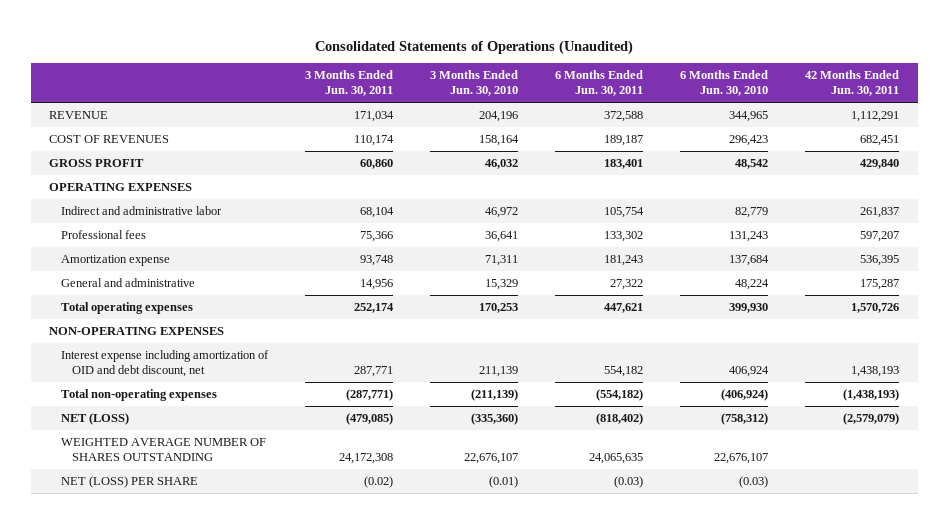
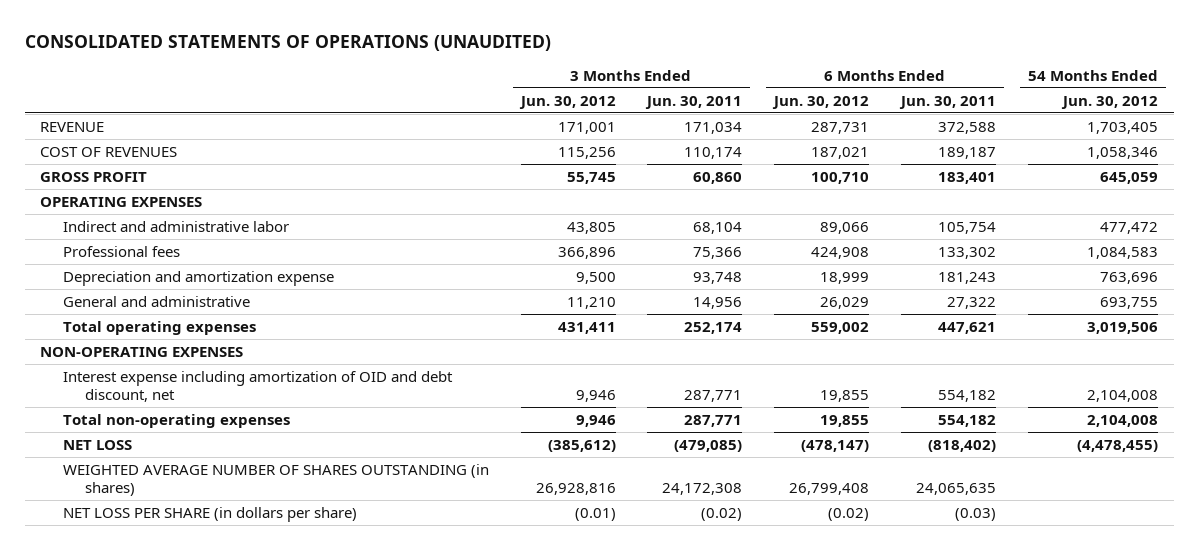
- Consolidated Statements of Operations (Unaudited)
+ CONSOLIDATED STATEMENTS OF OPERATIONS (UNAUDITED)
- | 3 Months Ended Jun. 30, 2011 | 3 Months Ended Jun. 30, 2010 | 6 Months Ended Jun. 30, 2011 | 6 Months Ended Jun. 30, 2010 | 42 Months Ended Jun. 30, 2011
+ | 3 Months Ended Jun. 30, 2012 | 3 Months Ended Jun. 30, 2011 | 6 Months Ended Jun. 30, 2012 | 6 Months Ended Jun. 30, 2011 | 54 Months Ended Jun. 30, 2012
- Amortization expense | 93,748 | 71,311 | 181,243 | 137,684 | 536,395
+ Depreciation and amortization expense | 9,500 | 93,748 | 18,999 | 181,243 | 763,696
- Total non-operating expenses | (287,771) | (211,139) | (554,182) | (406,924) | (1,438,193)
- NET (LOSS) | (479,085) | (335,360) | (818,402) | (758,312) | (2,579,079)
- WEIGHTED AVERAGE NUMBER OF SHARES OUTSTANDING | 24,172,308 | 22,676,107 | 24,065,635 | 22,676,107 |
- NET (LOSS) PER SHARE | (0.02) | (0.01) | (0.03) | (0.03) |
+ Total non-operating expenses | 9,946 | 287,771 | 19,855 | 554,182 | 2,104,008
+ NET LOSS | (385,612) | (479,085) | (478,147) | (818,402) | (4,478,455)
+ WEIGHTED AVERAGE NUMBER OF SHARES OUTSTANDING (in shares) | 26,928,816 | 24,172,308 | 26,799,408 | 24,065,635 |
+ NET LOSS PER SHARE (in dollars per share) | (0.01) | (0.02) | (0.02) | (0.03) |

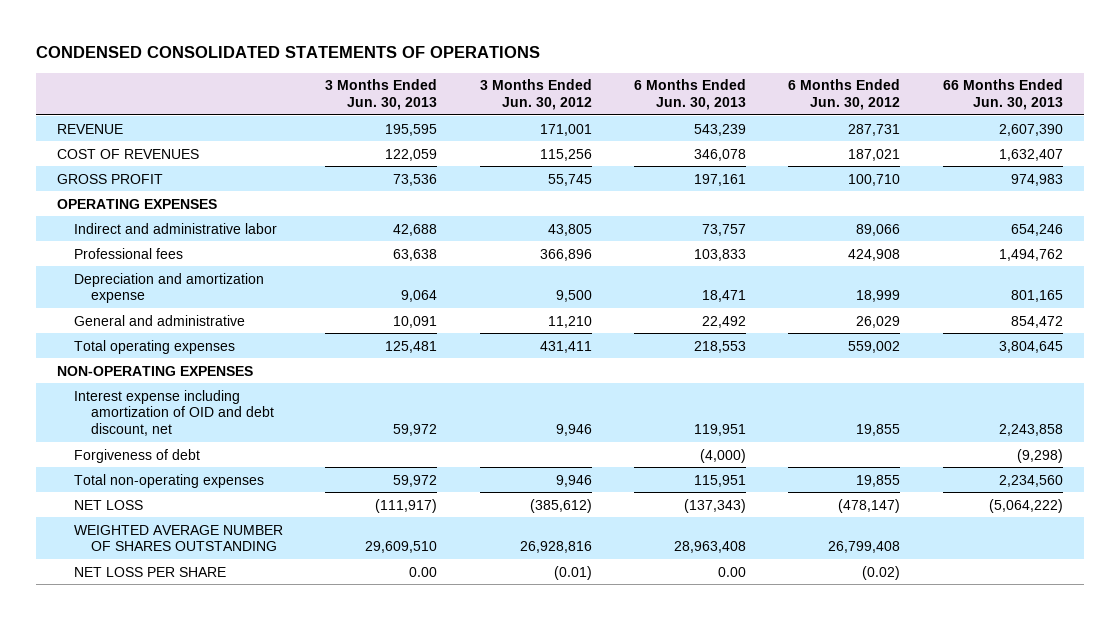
- CONSOLIDATED STATEMENTS OF OPERATIONS (UNAUDITED)
+ CONDENSED CONSOLIDATED STATEMENTS OF OPERATIONS
- | 3 Months Ended Jun. 30, 2012 | 3 Months Ended Jun. 30, 2011 | 6 Months Ended Jun. 30, 2012 | 6 Months Ended Jun. 30, 2011 | 54 Months Ended Jun. 30, 2012
+ | 3 Months Ended Jun. 30, 2013 | 3 Months Ended Jun. 30, 2012 | 6 Months Ended Jun. 30, 2013 | 6 Months Ended Jun. 30, 2012 | 66 Months Ended Jun. 30, 2013
+ Forgiveness of debt | | | (4,000) | | (9,298)
- WEIGHTED AVERAGE NUMBER OF SHARES OUTSTANDING (in shares) | 26,928,816 | 24,172,308 | 26,799,408 | 24,065,635 |
- NET LOSS PER SHARE (in dollars per share) | (0.01) | (0.02) | (0.02) | (0.03) |
+ WEIGHTED AVERAGE NUMBER OF SHARES OUTSTANDING | 29,609,510 | 26,928,816 | 28,963,408 | 26,799,408 |
+ NET LOSS PER SHARE | 0.00 | (0.01) | 0.00 | (0.02) |

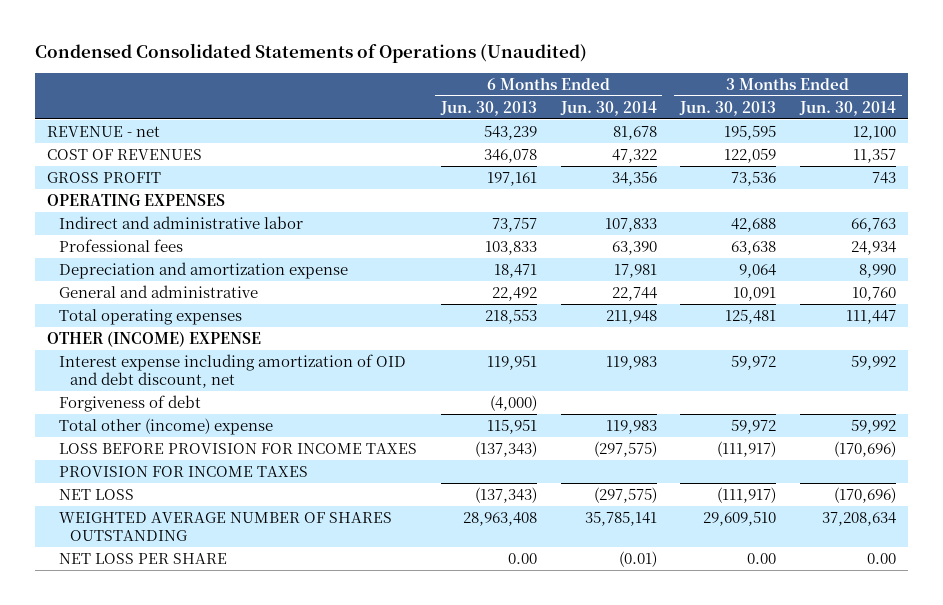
- CONDENSED CONSOLIDATED STATEMENTS OF OPERATIONS
+ Condensed Consolidated Statements of Operations (Unaudited)
- | 3 Months Ended Jun. 30, 2013 | 3 Months Ended Jun. 30, 2012 | 6 Months Ended Jun. 30, 2013 | 6 Months Ended Jun. 30, 2012 | 66 Months Ended Jun. 30, 2013
+ | 6 Months Ended Jun. 30, 2013 | 6 Months Ended Jun. 30, 2014 | 3 Months Ended Jun. 30, 2013 | 3 Months Ended Jun. 30, 2014
- REVENUE | 195,595 | 171,001 | 543,239 | 287,731 | 2,607,390
+ REVENUE - net | 543,239 | 81,678 | 195,595 | 12,100
- NON-OPERATING EXPENSES
+ OTHER (INCOME) EXPENSE
- Total non-operating expenses | 59,972 | 9,946 | 115,951 | 19,855 | 2,234,560
+ Total other (income) expense | 115,951 | 119,983 | 59,972 | 59,992
+ LOSS BEFORE PROVISION FOR INCOME TAXES | (137,343) | (297,575) | (111,917) | (170,696)
+ PROVISION FOR INCOME TAXES

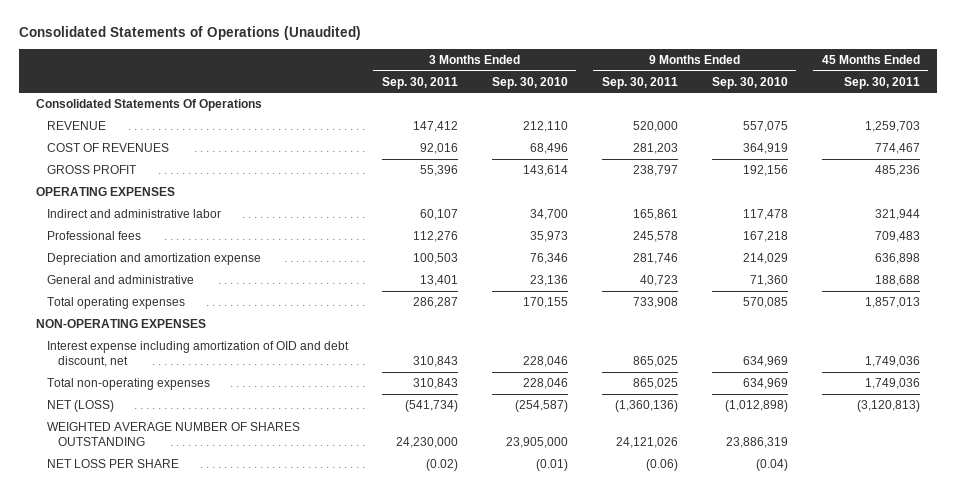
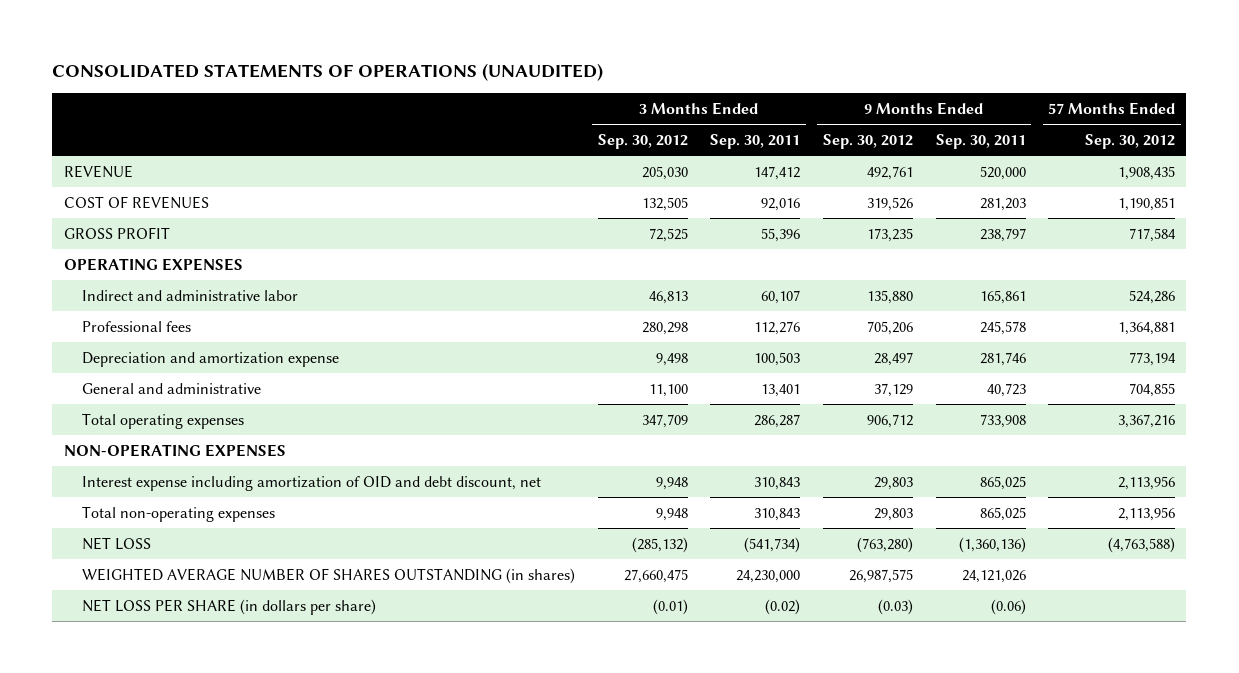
- Consolidated Statements of Operations (Unaudited)
+ CONSOLIDATED STATEMENTS OF OPERATIONS (UNAUDITED)
- | 3 Months Ended Sep. 30, 2011 | 3 Months Ended Sep. 30, 2010 | 9 Months Ended Sep. 30, 2011 | 9 Months Ended Sep. 30, 2010 | 45 Months Ended Sep. 30, 2011
+ | 3 Months Ended Sep. 30, 2012 | 3 Months Ended Sep. 30, 2011 | 9 Months Ended Sep. 30, 2012 | 9 Months Ended Sep. 30, 2011 | 57 Months Ended Sep. 30, 2012
- Consolidated Statements Of Operations
- NET (LOSS) | (541,734) | (254,587) | (1,360,136) | (1,012,898) | (3,120,813)
- WEIGHTED AVERAGE NUMBER OF SHARES OUTSTANDING | 24,230,000 | 23,905,000 | 24,121,026 | 23,886,319 |
- NET LOSS PER SHARE | (0.02) | (0.01) | (0.06) | (0.04) |
+ NET LOSS | (285,132) | (541,734) | (763,280) | (1,360,136) | (4,763,588)
+ WEIGHTED AVERAGE NUMBER OF SHARES OUTSTANDING (in shares) | 27,660,475 | 24,230,000 | 26,987,575 | 24,121,026 |
+ NET LOSS PER SHARE (in dollars per share) | (0.01) | (0.02) | (0.03) | (0.06) |

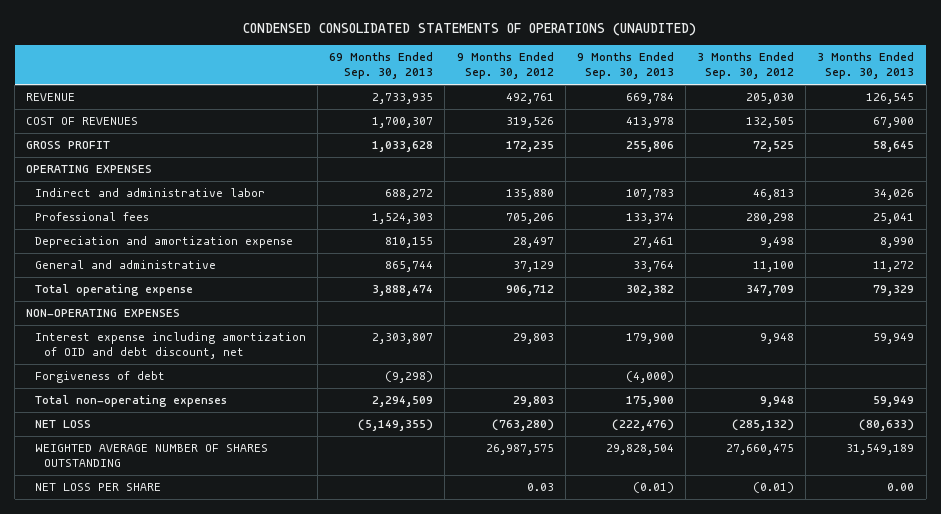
- CONSOLIDATED STATEMENTS OF OPERATIONS (UNAUDITED)
+ CONDENSED CONSOLIDATED STATEMENTS OF OPERATIONS (UNAUDITED)
- | 3 Months Ended Sep. 30, 2012 | 3 Months Ended Sep. 30, 2011 | 9 Months Ended Sep. 30, 2012 | 9 Months Ended Sep. 30, 2011 | 57 Months Ended Sep. 30, 2012
+ | 69 Months Ended Sep. 30, 2013 | 9 Months Ended Sep. 30, 2012 | 9 Months Ended Sep. 30, 2013 | 3 Months Ended Sep. 30, 2012 | 3 Months Ended Sep. 30, 2013
- GROSS PROFIT | 72,525 | 55,396 | 173,235 | 238,797 | 717,584
+ GROSS PROFIT | 1,033,628 | 172,235 | 255,806 | 72,525 | 58,645
- Total operating expenses | 347,709 | 286,287 | 906,712 | 733,908 | 3,367,216
+ Total operating expense | 3,888,474 | 906,712 | 302,382 | 347,709 | 79,329
+ Forgiveness of debt | (9,298) | | (4,000) | |
- WEIGHTED AVERAGE NUMBER OF SHARES OUTSTANDING (in shares) | 27,660,475 | 24,230,000 | 26,987,575 | 24,121,026 |
- NET LOSS PER SHARE (in dollars per share) | (0.01) | (0.02) | (0.03) | (0.06) |
+ WEIGHTED AVERAGE NUMBER OF SHARES OUTSTANDING | | 26,987,575 | 29,828,504 | 27,660,475 | 31,549,189
+ NET LOSS PER SHARE | | 0.03 | (0.01) | (0.01) | 0.00

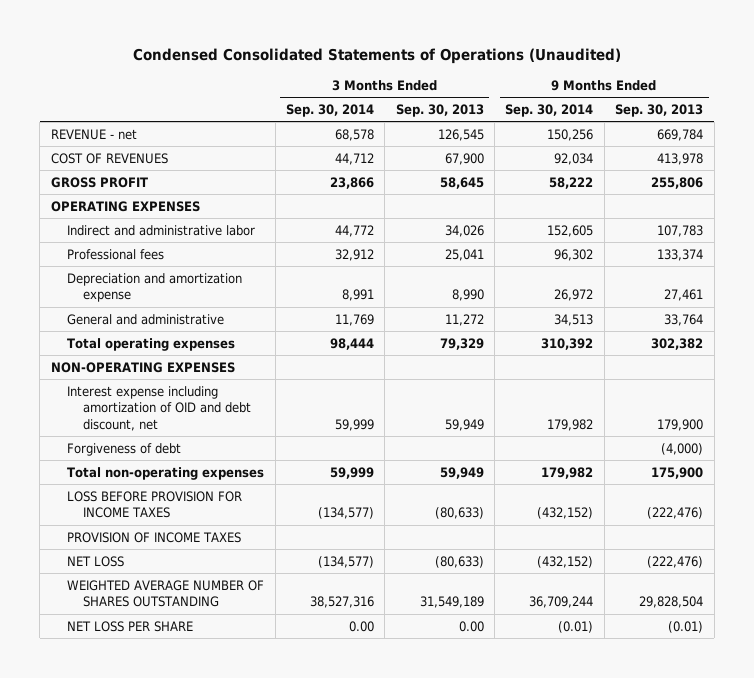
- CONDENSED CONSOLIDATED STATEMENTS OF OPERATIONS (UNAUDITED)
+ Condensed Consolidated Statements of Operations (Unaudited)
- | 69 Months Ended Sep. 30, 2013 | 9 Months Ended Sep. 30, 2012 | 9 Months Ended Sep. 30, 2013 | 3 Months Ended Sep. 30, 2012 | 3 Months Ended Sep. 30, 2013
+ | 3 Months Ended Sep. 30, 2014 | 3 Months Ended Sep. 30, 2013 | 9 Months Ended Sep. 30, 2014 | 9 Months Ended Sep. 30, 2013
- REVENUE | 2,733,935 | 492,761 | 669,784 | 205,030 | 126,545
+ REVENUE - net | 68,578 | 126,545 | 150,256 | 669,784
- Total operating expense | 3,888,474 | 906,712 | 302,382 | 347,709 | 79,329
+ Total operating expenses | 98,444 | 79,329 | 310,392 | 302,382
+ LOSS BEFORE PROVISION FOR INCOME TAXES | (134,577) | (80,633) | (432,152) | (222,476)
+ PROVISION OF INCOME TAXES

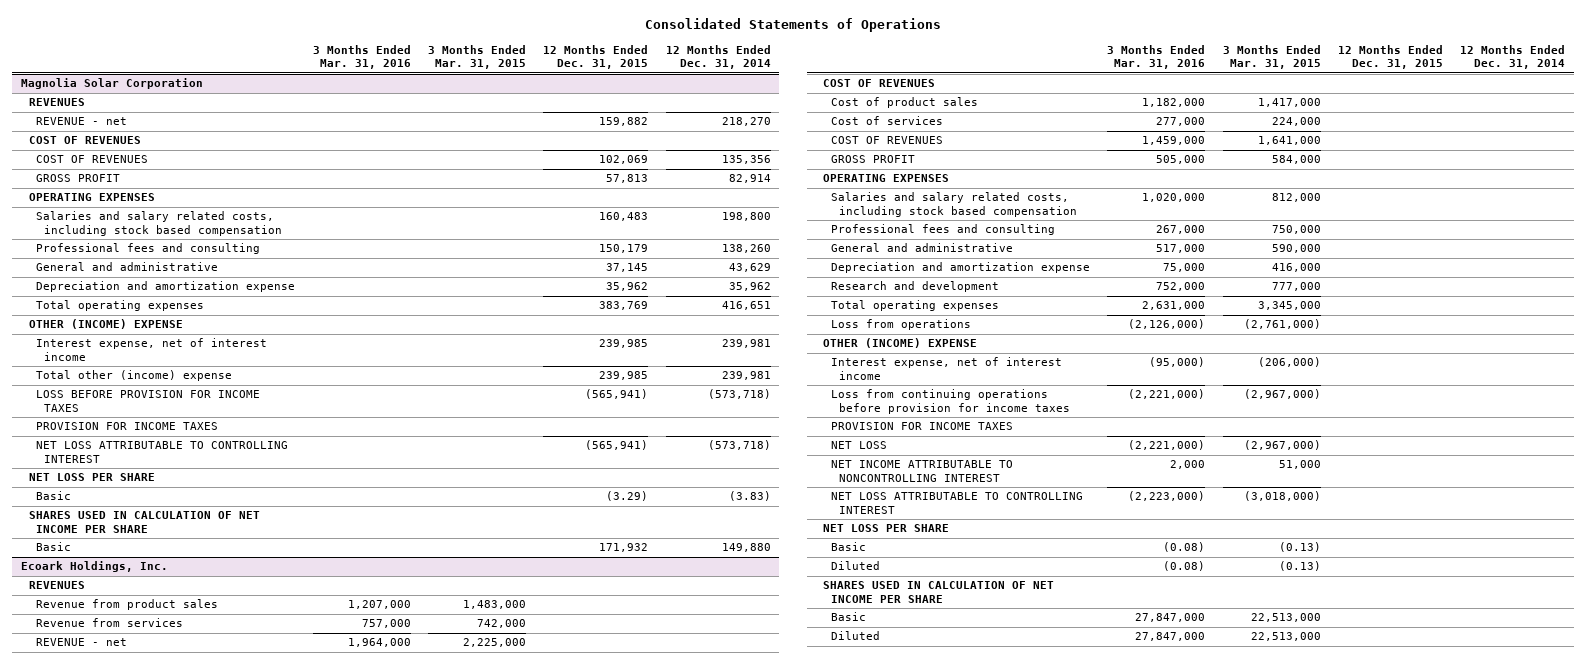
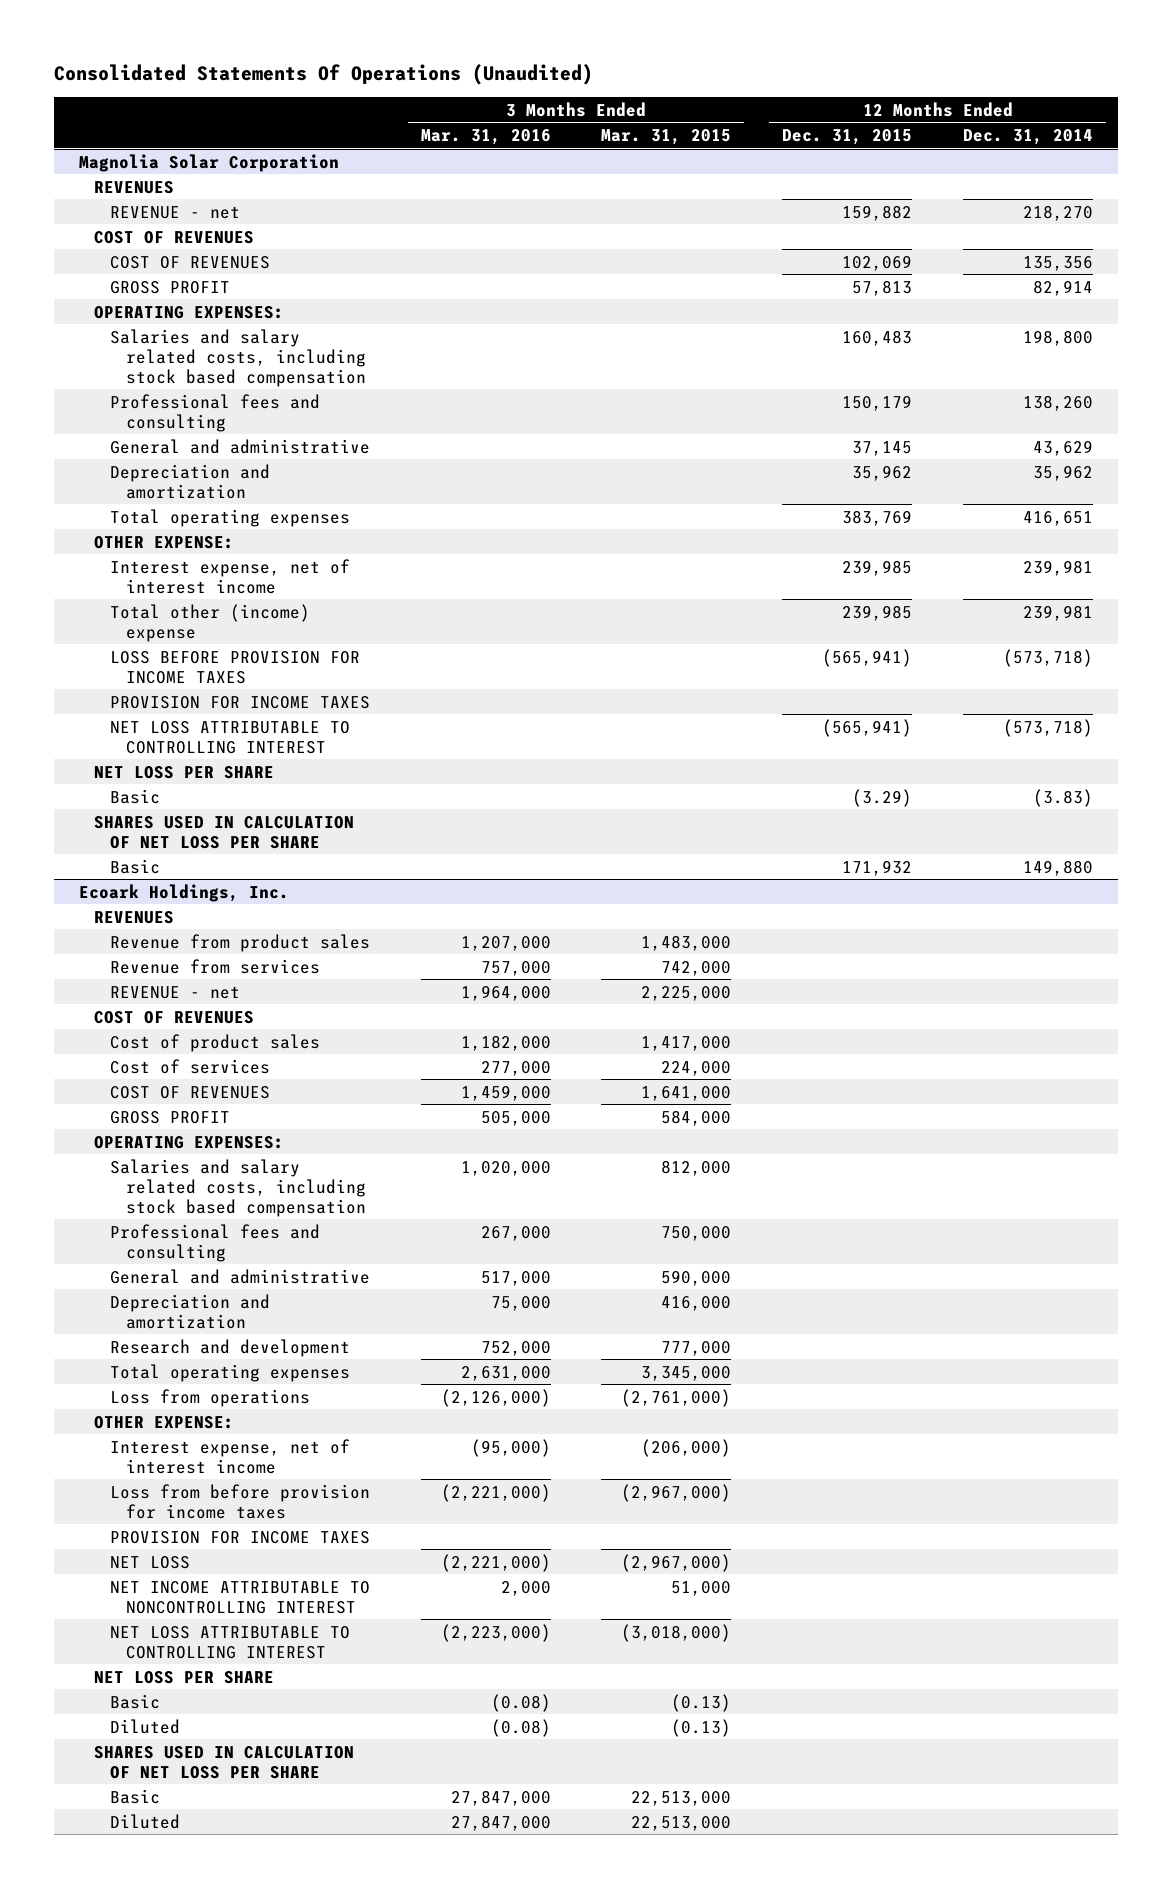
- Consolidated Statements of Operations
+ Consolidated Statements Of Operations (Unaudited)
@ Magnolia Solar Corporation
- OPERATING EXPENSES
+ OPERATING EXPENSES:
- Depreciation and amortization expense | | | 35,962 | 35,962
+ Depreciation and amortization | | | 35,962 | 35,962
- OTHER (INCOME) EXPENSE
+ OTHER EXPENSE:
- SHARES USED IN CALCULATION OF NET INCOME PER SHARE
+ SHARES USED IN CALCULATION OF NET LOSS PER SHARE
@ Ecoark Holdings, Inc.
- OPERATING EXPENSES
+ OPERATING EXPENSES:
- Depreciation and amortization expense | 75,000 | 416,000 | |
+ Depreciation and amortization | 75,000 | 416,000 | |
- OTHER (INCOME) EXPENSE
+ OTHER EXPENSE:
- Loss from continuing operations before provision for income taxes | (2,221,000) | (2,967,000) | |
+ Loss from before provision for income taxes | (2,221,000) | (2,967,000) | |
- SHARES USED IN CALCULATION OF NET INCOME PER SHARE
+ SHARES USED IN CALCULATION OF NET LOSS PER SHARE

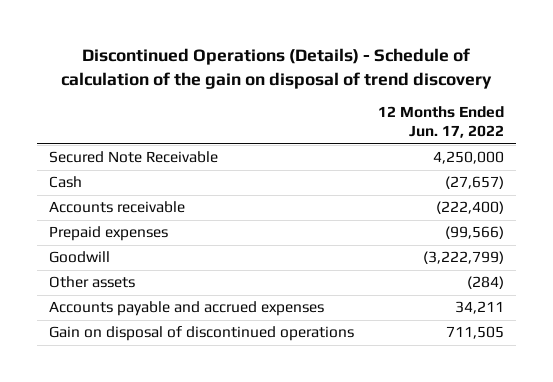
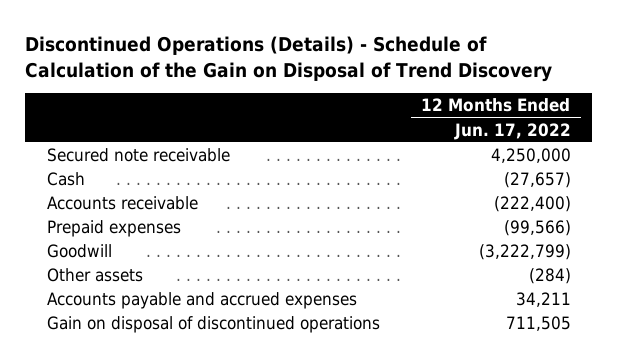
- Discontinued Operations (Details) - Schedule of calculation of the gain on disposal of trend discovery
+ Discontinued Operations (Details) - Schedule of Calculation of the Gain on Disposal of Trend Discovery
- Secured Note Receivable | 4,250,000
+ Secured note receivable | 4,250,000

